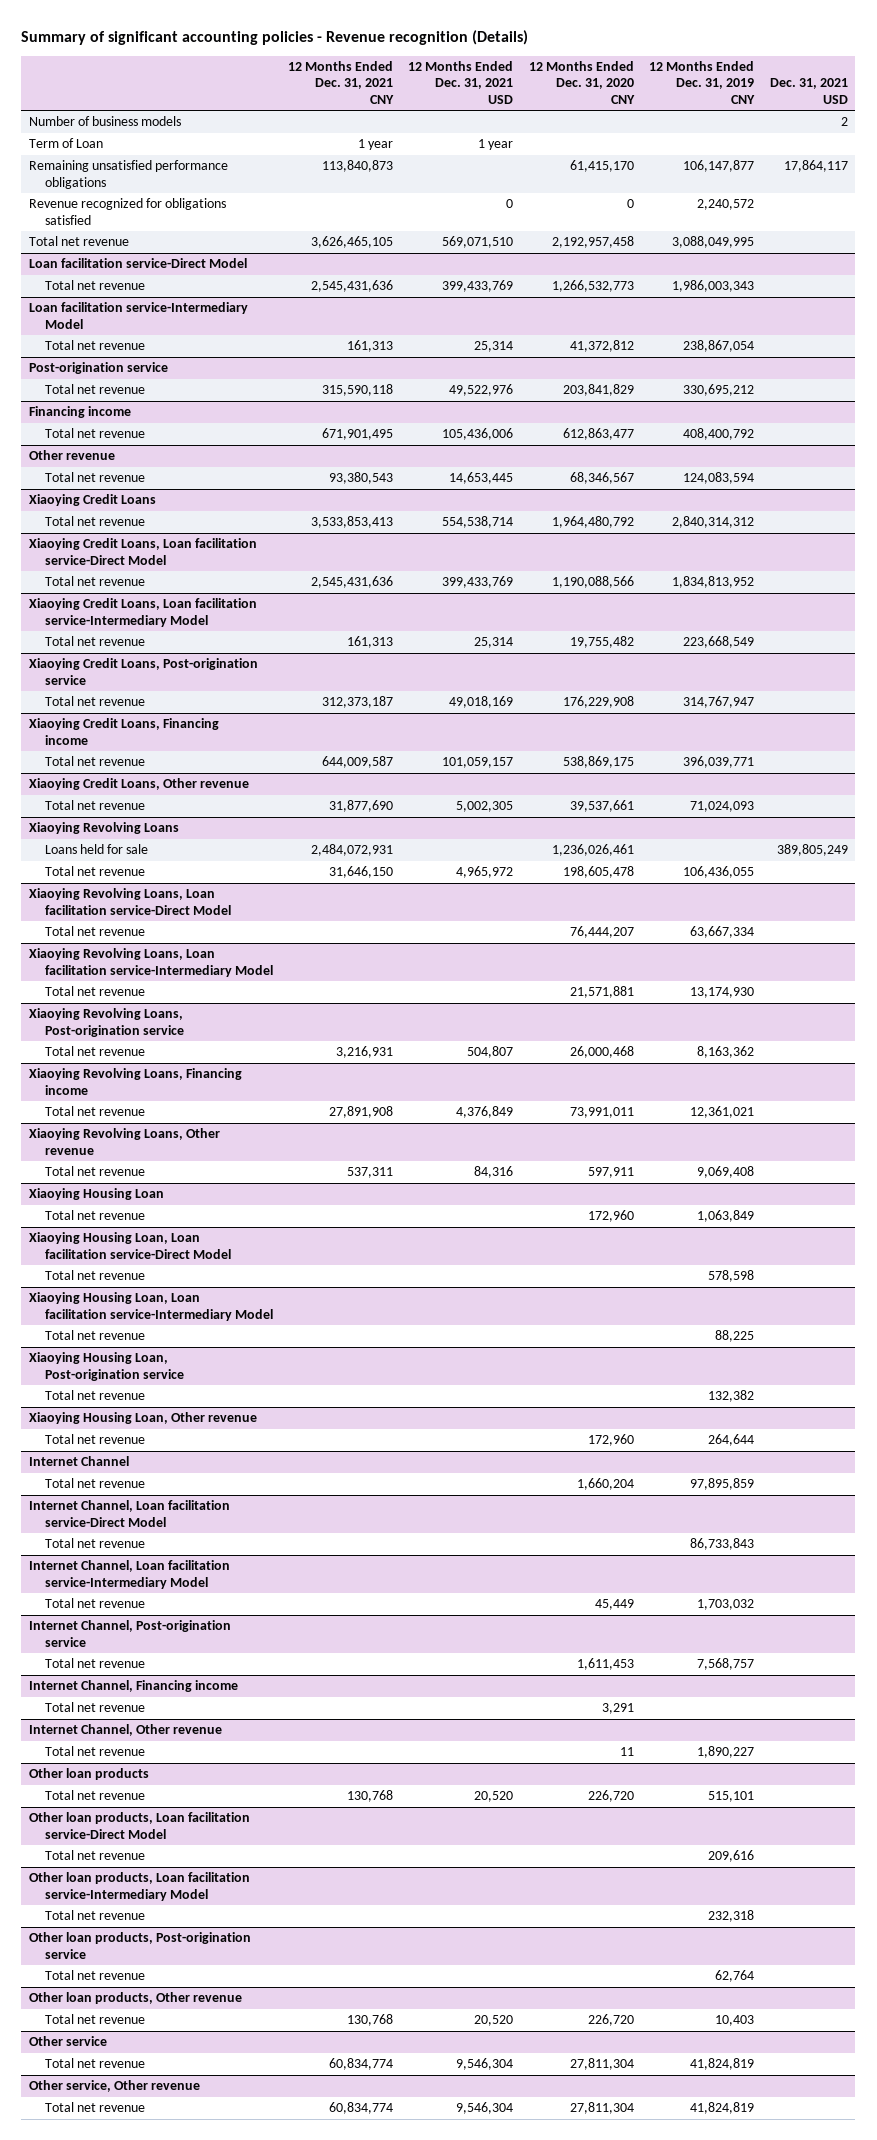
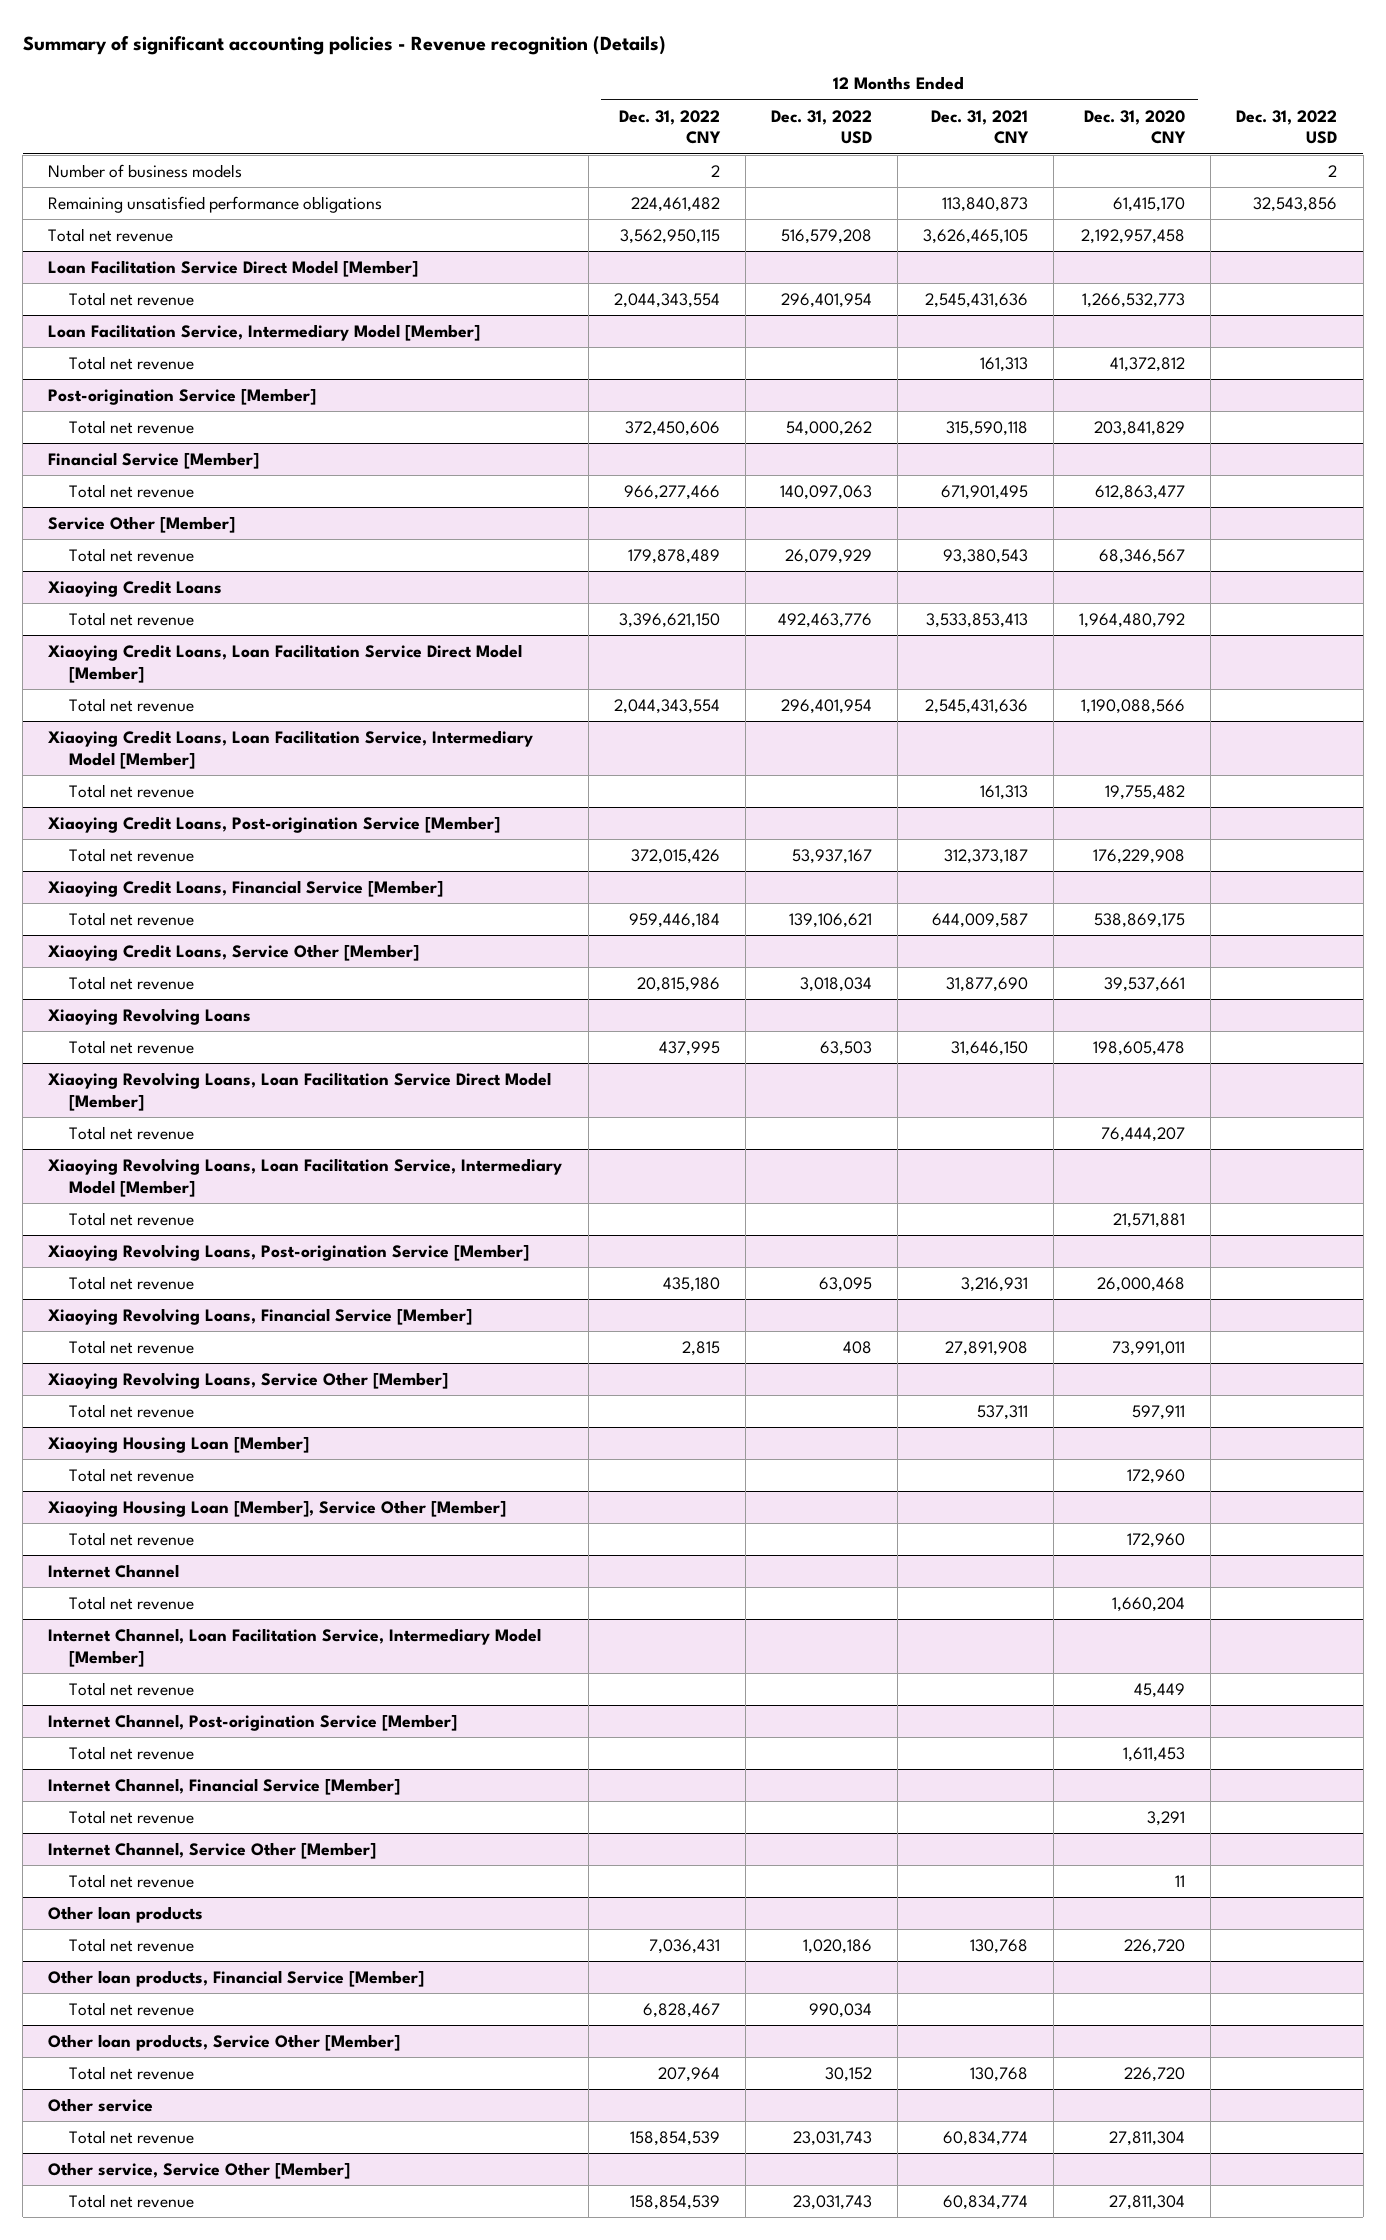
- | 12 Months Ended Dec. 31, 2021 CNY | 12 Months Ended Dec. 31, 2021 USD | 12 Months Ended Dec. 31, 2020 CNY | 12 Months Ended Dec. 31, 2019 CNY | Dec. 31, 2021 USD
+ | 12 Months Ended Dec. 31, 2022 CNY | 12 Months Ended Dec. 31, 2022 USD | 12 Months Ended Dec. 31, 2021 CNY | 12 Months Ended Dec. 31, 2020 CNY | Dec. 31, 2022 USD
- Term of Loan | 1 year | 1 year | | |
- Revenue recognized for obligations satisfied | | 0 | 0 | 2,240,572 |
- Loan facilitation service-Direct Model
+ Loan Facilitation Service Direct Model [Member]
- Loan facilitation service-Intermediary Model
+ Loan Facilitation Service, Intermediary Model [Member]
- Post-origination service
+ Post-origination Service [Member]
- Financing income
+ Financial Service [Member]
- Other revenue
+ Service Other [Member]
- Xiaoying Credit Loans, Loan facilitation service-Direct Model
+ Xiaoying Credit Loans, Loan Facilitation Service Direct Model [Member]
- Xiaoying Credit Loans, Loan facilitation service-Intermediary Model
+ Xiaoying Credit Loans, Loan Facilitation Service, Intermediary Model [Member]
- Xiaoying Credit Loans, Post-origination service
+ Xiaoying Credit Loans, Post-origination Service [Member]
- Xiaoying Credit Loans, Financing income
+ Xiaoying Credit Loans, Financial Service [Member]
- Xiaoying Credit Loans, Other revenue
+ Xiaoying Credit Loans, Service Other [Member]
@ Xiaoying Revolving Loans
- Loans held for sale | 2,484,072,931 | | 1,236,026,461 | | 389,805,249
- Xiaoying Revolving Loans, Loan facilitation service-Direct Model
+ Xiaoying Revolving Loans, Loan Facilitation Service Direct Model [Member]
- Xiaoying Revolving Loans, Loan facilitation service-Intermediary Model
+ Xiaoying Revolving Loans, Loan Facilitation Service, Intermediary Model [Member]
- Xiaoying Revolving Loans, Post-origination service
+ Xiaoying Revolving Loans, Post-origination Service [Member]
- Xiaoying Revolving Loans, Financing income
+ Xiaoying Revolving Loans, Financial Service [Member]
- Xiaoying Revolving Loans, Other revenue
+ Xiaoying Revolving Loans, Service Other [Member]
- Xiaoying Housing Loan
+ Xiaoying Housing Loan [Member]
- Xiaoying Housing Loan, Loan facilitation service-Direct Model
- Total net revenue | | | | 578,598 |
- Xiaoying Housing Loan, Loan facilitation service-Intermediary Model
- Total net revenue | | | | 88,225 |
- Xiaoying Housing Loan, Post-origination service
- Total net revenue | | | | 132,382 |
- Xiaoying Housing Loan, Other revenue
+ Xiaoying Housing Loan [Member], Service Other [Member]
- Internet Channel, Loan facilitation service-Direct Model
- Total net revenue | | | | 86,733,843 |
- Internet Channel, Loan facilitation service-Intermediary Model
+ Internet Channel, Loan Facilitation Service, Intermediary Model [Member]
- Internet Channel, Post-origination service
+ Internet Channel, Post-origination Service [Member]
- Internet Channel, Financing income
+ Internet Channel, Financial Service [Member]
- Internet Channel, Other revenue
+ Internet Channel, Service Other [Member]
- Other loan products, Loan facilitation service-Direct Model
- Total net revenue | | | | 209,616 |
- Other loan products, Loan facilitation service-Intermediary Model
- Total net revenue | | | | 232,318 |
- Other loan products, Post-origination service
+ Other loan products, Financial Service [Member]
- Other loan products, Other revenue
+ Other loan products, Service Other [Member]
- Other service, Other revenue
+ Other service, Service Other [Member]

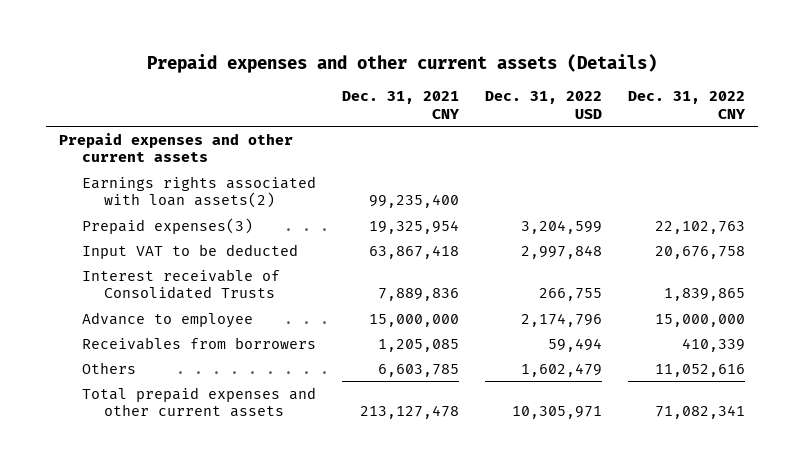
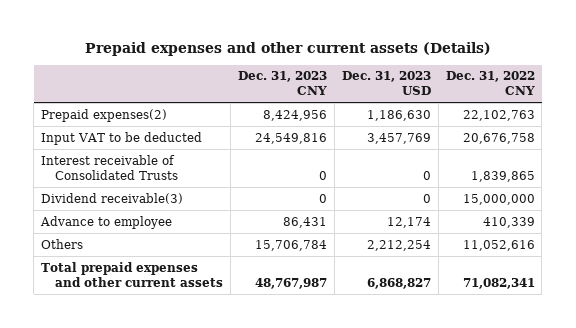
- | Dec. 31, 2021 CNY | Dec. 31, 2022 USD | Dec. 31, 2022 CNY
+ | Dec. 31, 2023 CNY | Dec. 31, 2023 USD | Dec. 31, 2022 CNY
- Prepaid expenses and other current assets
- Earnings rights associated with loan assets(2) | 99,235,400 | |
- Prepaid expenses(3) | 19,325,954 | 3,204,599 | 22,102,763
+ Prepaid expenses(2) | 8,424,956 | 1,186,630 | 22,102,763
- Advance to employee | 15,000,000 | 2,174,796 | 15,000,000
- Receivables from borrowers | 1,205,085 | 59,494 | 410,339
+ Dividend receivable(3) | 0 | 0 | 15,000,000
+ Advance to employee | 86,431 | 12,174 | 410,339

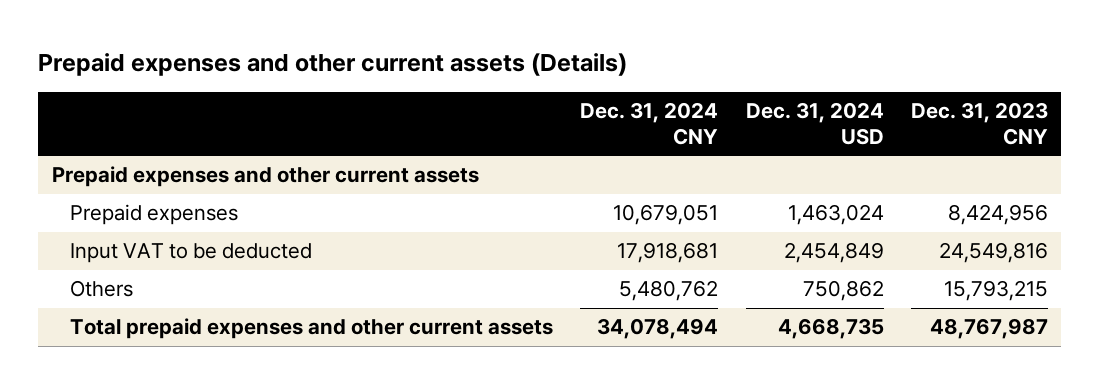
- | Dec. 31, 2023 CNY | Dec. 31, 2023 USD | Dec. 31, 2022 CNY
+ | Dec. 31, 2024 CNY | Dec. 31, 2024 USD | Dec. 31, 2023 CNY
- Prepaid expenses(2) | 8,424,956 | 1,186,630 | 22,102,763
+ Prepaid expenses and other current assets
+ Prepaid expenses | 10,679,051 | 1,463,024 | 8,424,956
- Interest receivable of Consolidated Trusts | 0 | 0 | 1,839,865
- Dividend receivable(3) | 0 | 0 | 15,000,000
- Advance to employee | 86,431 | 12,174 | 410,339
- Others | 15,706,784 | 2,212,254 | 11,052,616
+ Others | 5,480,762 | 750,862 | 15,793,215

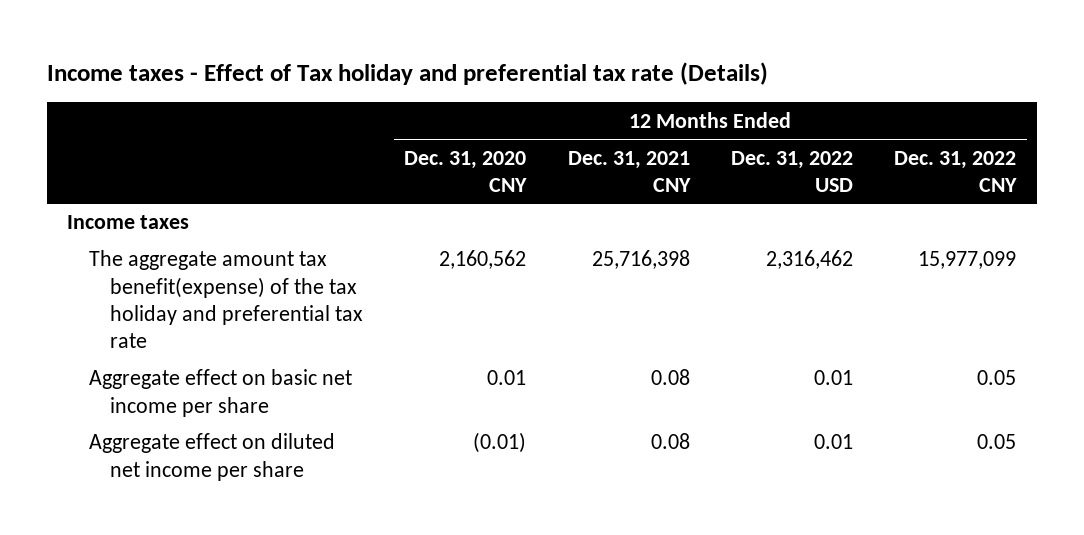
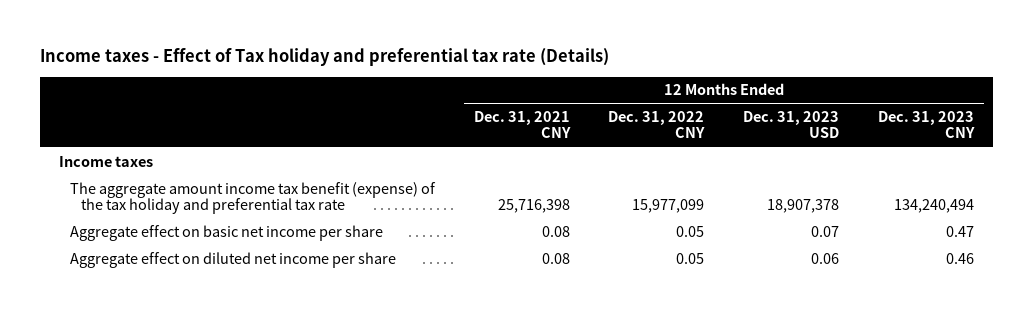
- | 12 Months Ended Dec. 31, 2020 CNY | 12 Months Ended Dec. 31, 2021 CNY | 12 Months Ended Dec. 31, 2022 USD | 12 Months Ended Dec. 31, 2022 CNY
+ | 12 Months Ended Dec. 31, 2021 CNY | 12 Months Ended Dec. 31, 2022 CNY | 12 Months Ended Dec. 31, 2023 USD | 12 Months Ended Dec. 31, 2023 CNY
- The aggregate amount tax benefit(expense) of the tax holiday and preferential tax rate | 2,160,562 | 25,716,398 | 2,316,462 | 15,977,099
+ The aggregate amount income tax benefit (expense) of the tax holiday and preferential tax rate | 25,716,398 | 15,977,099 | 18,907,378 | 134,240,494

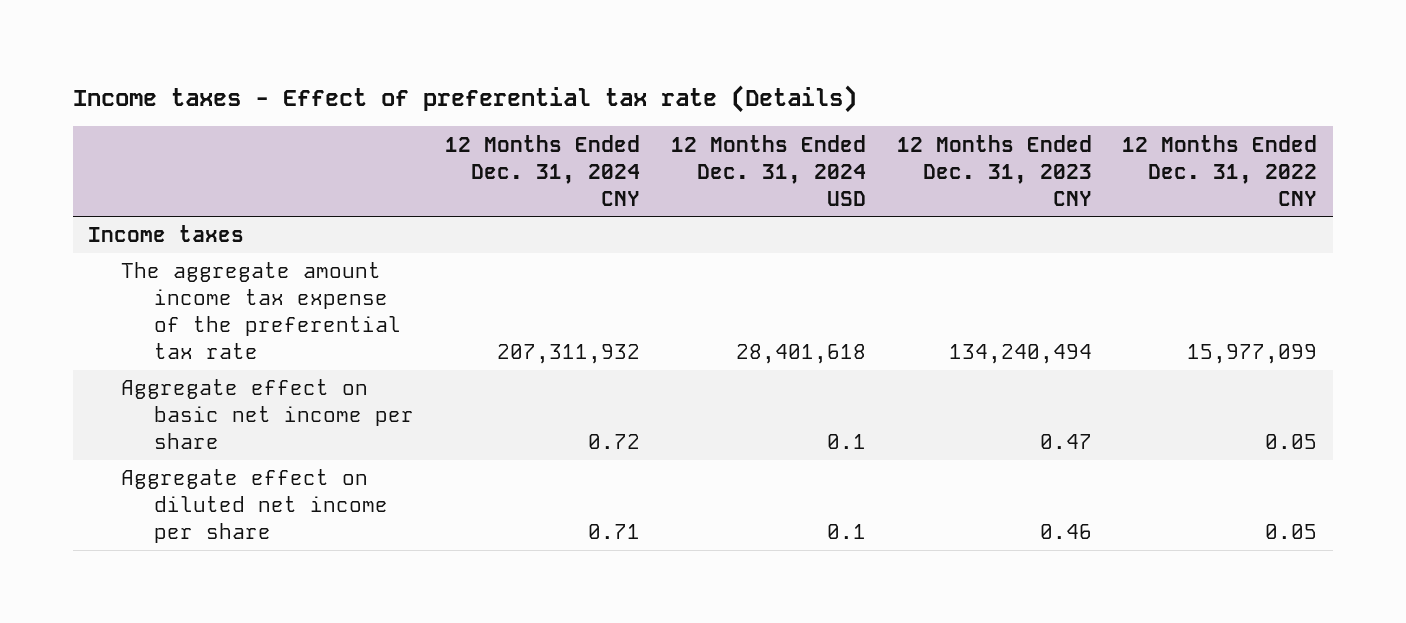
- Income taxes - Effect of Tax holiday and preferential tax rate (Details)
+ Income taxes - Effect of preferential tax rate (Details)
- | 12 Months Ended Dec. 31, 2021 CNY | 12 Months Ended Dec. 31, 2022 CNY | 12 Months Ended Dec. 31, 2023 USD | 12 Months Ended Dec. 31, 2023 CNY
+ | 12 Months Ended Dec. 31, 2024 CNY | 12 Months Ended Dec. 31, 2024 USD | 12 Months Ended Dec. 31, 2023 CNY | 12 Months Ended Dec. 31, 2022 CNY
- The aggregate amount income tax benefit (expense) of the tax holiday and preferential tax rate | 25,716,398 | 15,977,099 | 18,907,378 | 134,240,494
+ The aggregate amount income tax expense of the preferential tax rate | 207,311,932 | 28,401,618 | 134,240,494 | 15,977,099

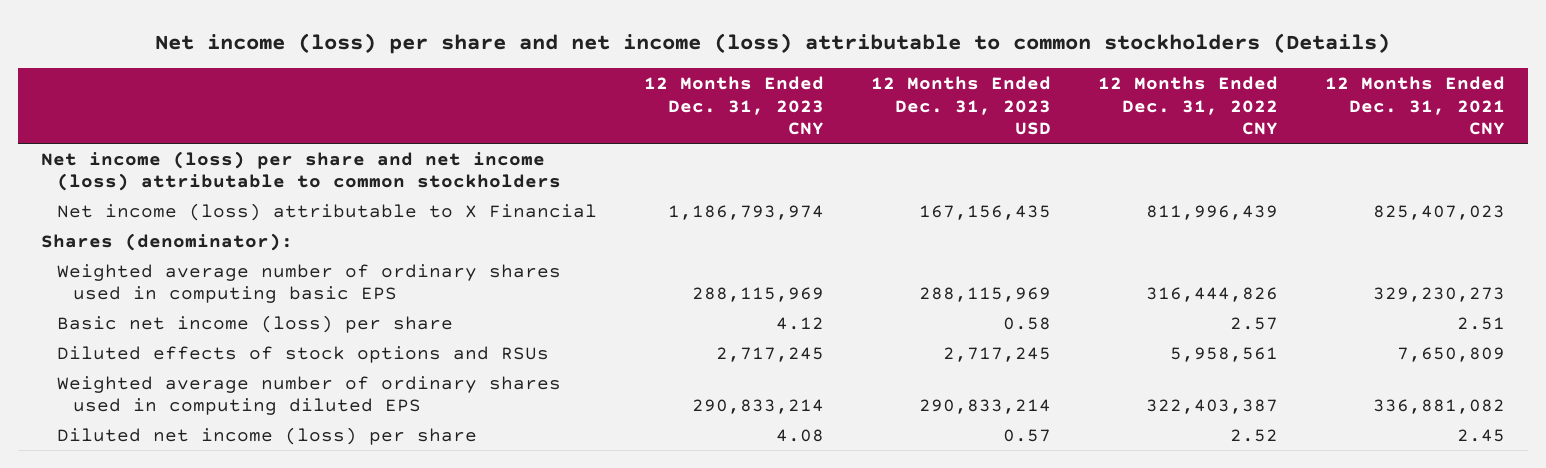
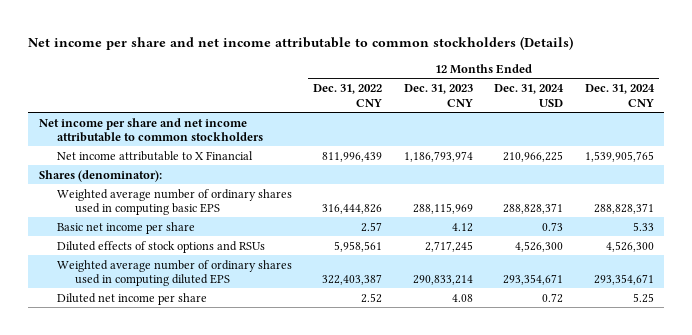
- Net income (loss) per share and net income (loss) attributable to common stockholders (Details)
+ Net income per share and net income attributable to common stockholders (Details)
- | 12 Months Ended Dec. 31, 2023 CNY | 12 Months Ended Dec. 31, 2023 USD | 12 Months Ended Dec. 31, 2022 CNY | 12 Months Ended Dec. 31, 2021 CNY
+ | 12 Months Ended Dec. 31, 2022 CNY | 12 Months Ended Dec. 31, 2023 CNY | 12 Months Ended Dec. 31, 2024 USD | 12 Months Ended Dec. 31, 2024 CNY
- Net income (loss) per share and net income (loss) attributable to common stockholders
- Net income (loss) attributable to X Financial | 1,186,793,974 | 167,156,435 | 811,996,439 | 825,407,023
+ Net income per share and net income attributable to common stockholders
+ Net income attributable to X Financial | 811,996,439 | 1,186,793,974 | 210,966,225 | 1,539,905,765
- Basic net income (loss) per share | 4.12 | 0.58 | 2.57 | 2.51
+ Basic net income per share | 2.57 | 4.12 | 0.73 | 5.33
- Diluted net income (loss) per share | 4.08 | 0.57 | 2.52 | 2.45
+ Diluted net income per share | 2.52 | 4.08 | 0.72 | 5.25

